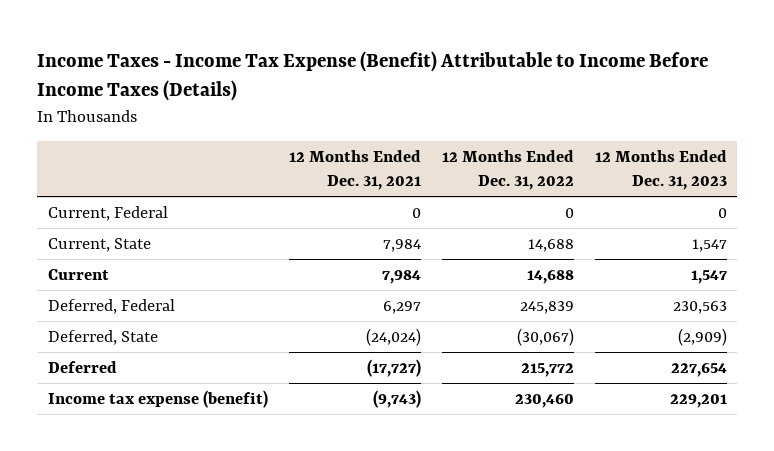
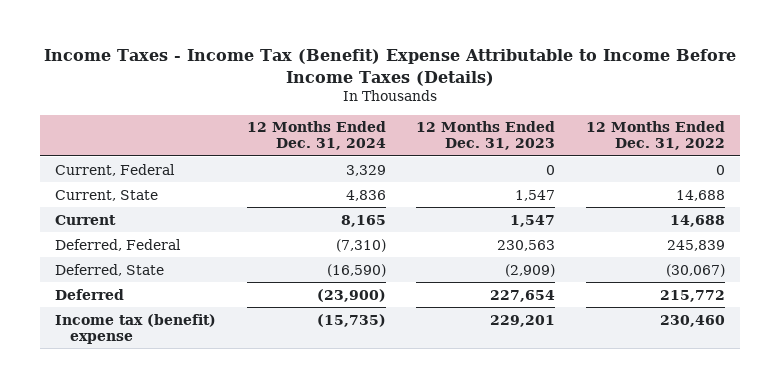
- Income Taxes - Income Tax Expense (Benefit) Attributable to Income Before Income Taxes (Details)
+ Income Taxes - Income Tax (Benefit) Expense Attributable to Income Before Income Taxes (Details)
- | 12 Months Ended Dec. 31, 2021 | 12 Months Ended Dec. 31, 2022 | 12 Months Ended Dec. 31, 2023
+ | 12 Months Ended Dec. 31, 2024 | 12 Months Ended Dec. 31, 2023 | 12 Months Ended Dec. 31, 2022
- Income tax expense (benefit) | (9,743) | 230,460 | 229,201
+ Income tax (benefit) expense | (15,735) | 229,201 | 230,460

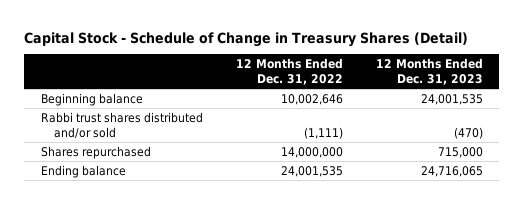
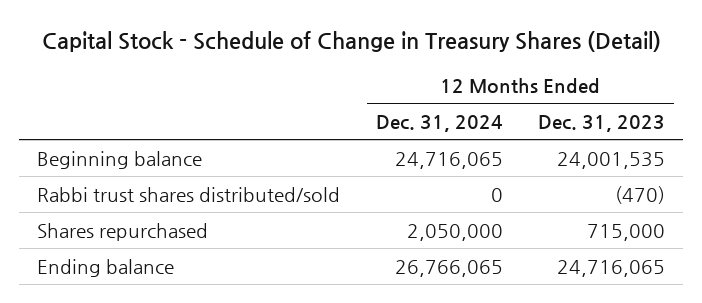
- | 12 Months Ended Dec. 31, 2022 | 12 Months Ended Dec. 31, 2023
+ | 12 Months Ended Dec. 31, 2024 | 12 Months Ended Dec. 31, 2023
- Rabbi trust shares distributed and/or sold | (1,111) | (470)
+ Rabbi trust shares distributed/sold | 0 | (470)

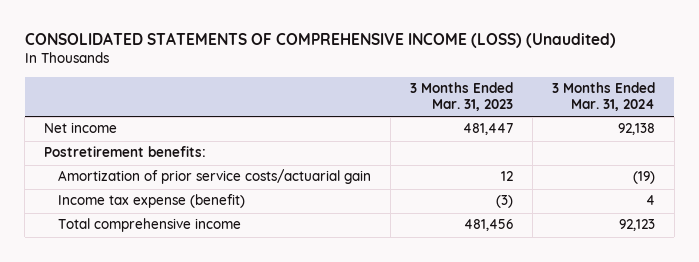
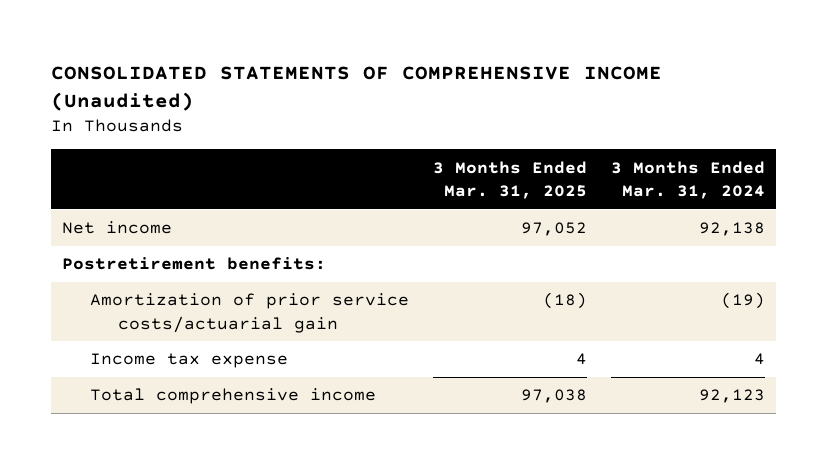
- CONSOLIDATED STATEMENTS OF COMPREHENSIVE INCOME (LOSS) (Unaudited)
+ CONSOLIDATED STATEMENTS OF COMPREHENSIVE INCOME (Unaudited)
- | 3 Months Ended Mar. 31, 2023 | 3 Months Ended Mar. 31, 2024
+ | 3 Months Ended Mar. 31, 2025 | 3 Months Ended Mar. 31, 2024
- Income tax expense (benefit) | (3) | 4
+ Income tax expense | 4 | 4

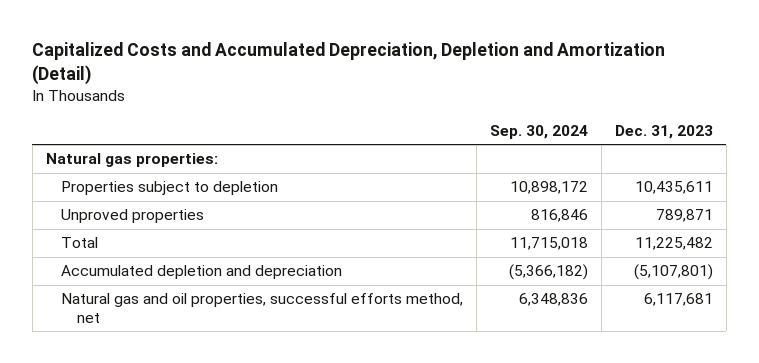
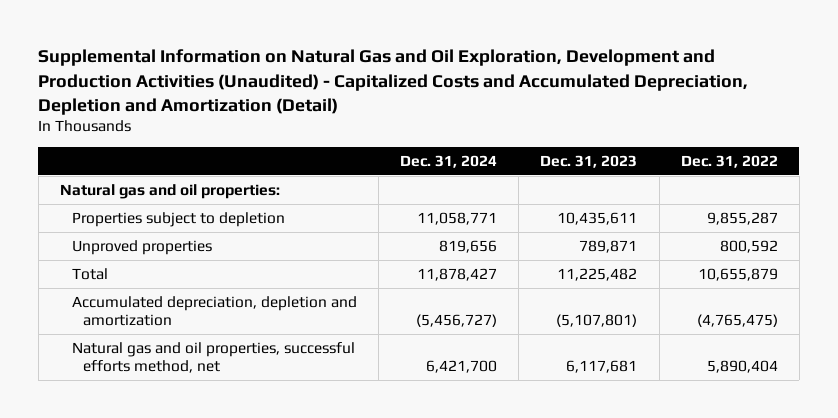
- Capitalized Costs and Accumulated Depreciation, Depletion and Amortization (Detail)
+ Supplemental Information on Natural Gas and Oil Exploration, Development and Production Activities (Unaudited) - Capitalized Costs and Accumulated Depreciation, Depletion and Amortization (Detail)
- | Sep. 30, 2024 | Dec. 31, 2023
+ | Dec. 31, 2024 | Dec. 31, 2023 | Dec. 31, 2022
- Natural gas properties:
+ Natural gas and oil properties:
- Accumulated depletion and depreciation | (5,366,182) | (5,107,801)
+ Accumulated depreciation, depletion and amortization | (5,456,727) | (5,107,801) | (4,765,475)

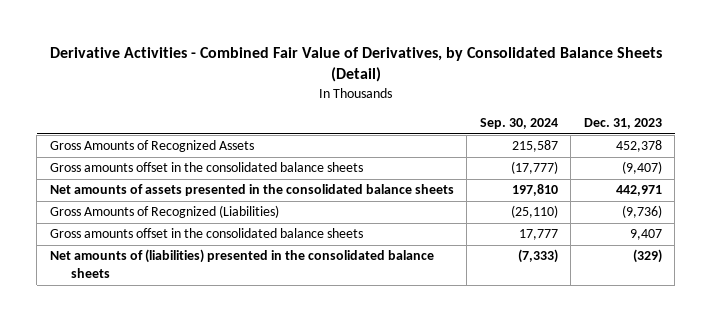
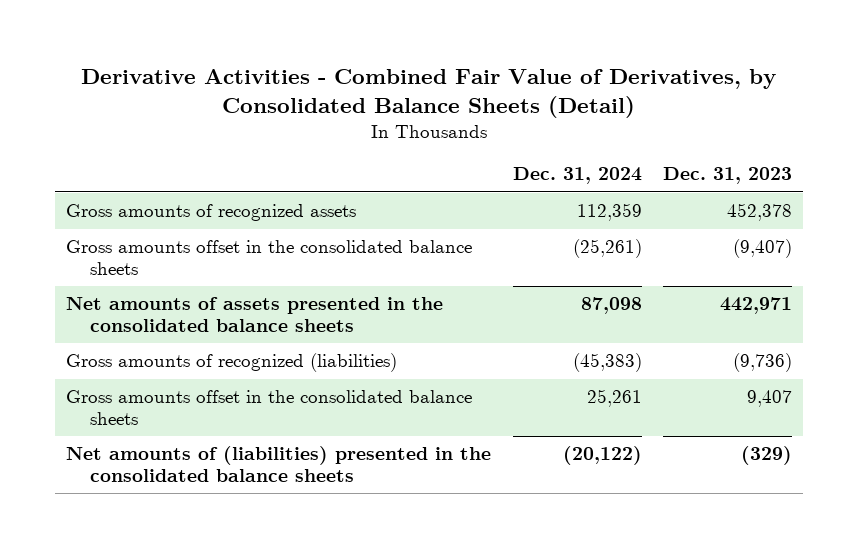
- | Sep. 30, 2024 | Dec. 31, 2023
+ | Dec. 31, 2024 | Dec. 31, 2023
- Gross Amounts of Recognized Assets | 215,587 | 452,378
+ Gross amounts of recognized assets | 112,359 | 452,378
- Gross Amounts of Recognized (Liabilities) | (25,110) | (9,736)
+ Gross amounts of recognized (liabilities) | (45,383) | (9,736)

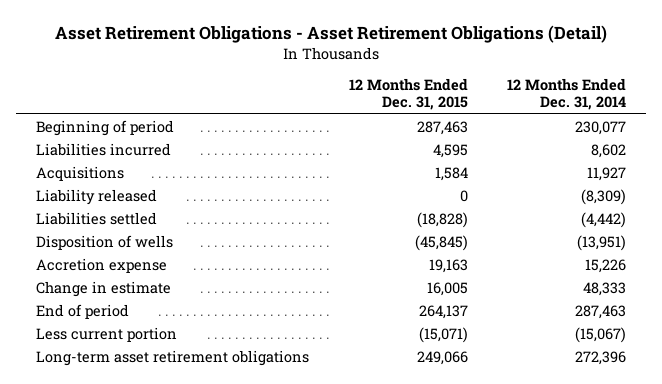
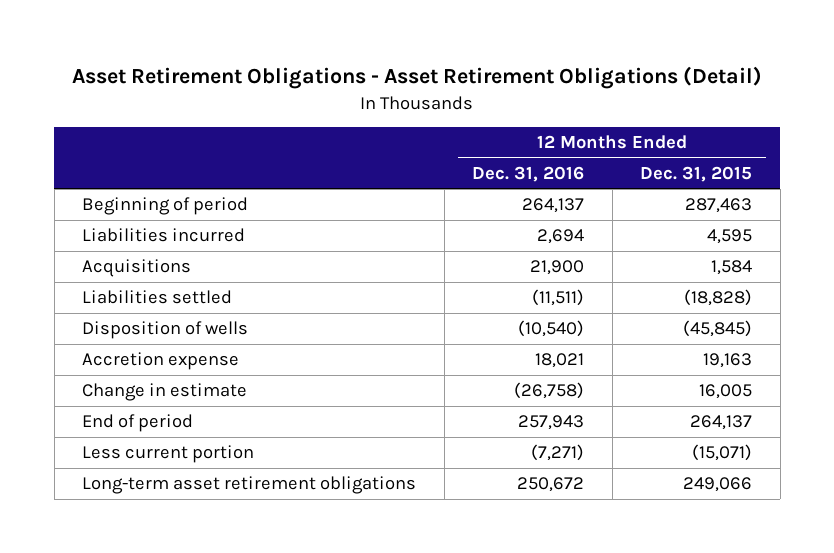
- | 12 Months Ended Dec. 31, 2015 | 12 Months Ended Dec. 31, 2014
+ | 12 Months Ended Dec. 31, 2016 | 12 Months Ended Dec. 31, 2015
- Liability released | 0 | (8,309)

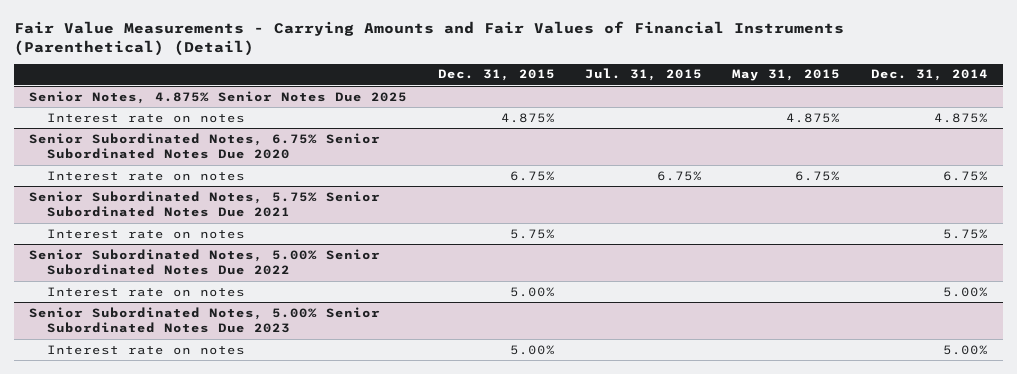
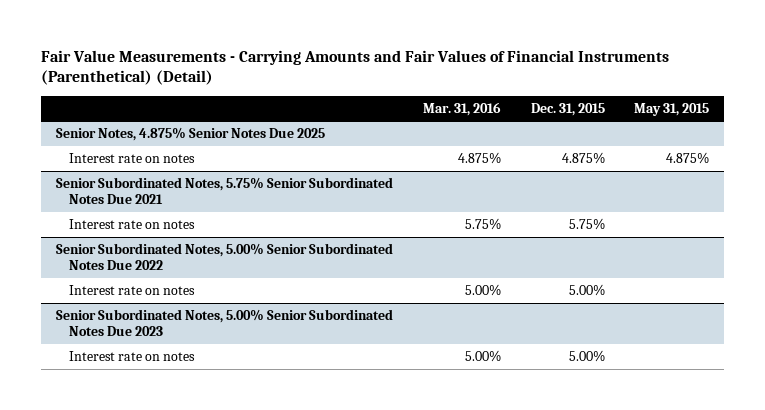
- | Dec. 31, 2015 | Jul. 31, 2015 | May 31, 2015 | Dec. 31, 2014
+ | Mar. 31, 2016 | Dec. 31, 2015 | May 31, 2015
- Senior Subordinated Notes, 6.75% Senior Subordinated Notes Due 2020
- Interest rate on notes | 6.75% | 6.75% | 6.75% | 6.75%

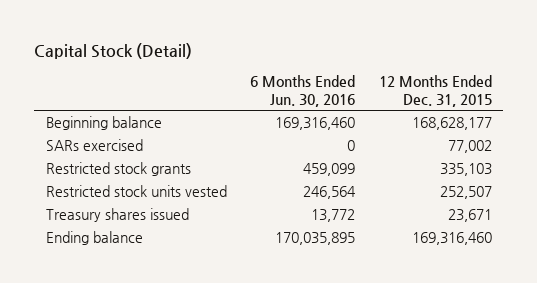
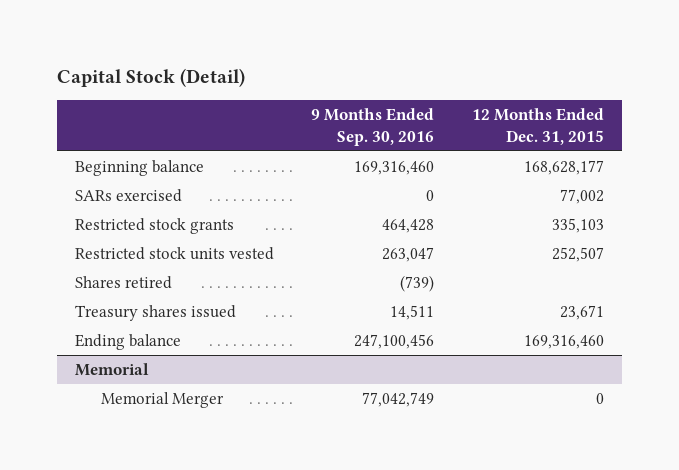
- | 6 Months Ended Jun. 30, 2016 | 12 Months Ended Dec. 31, 2015
+ | 9 Months Ended Sep. 30, 2016 | 12 Months Ended Dec. 31, 2015
+ Shares retired | (739) |
+ Memorial
+ Memorial Merger | 77,042,749 | 0

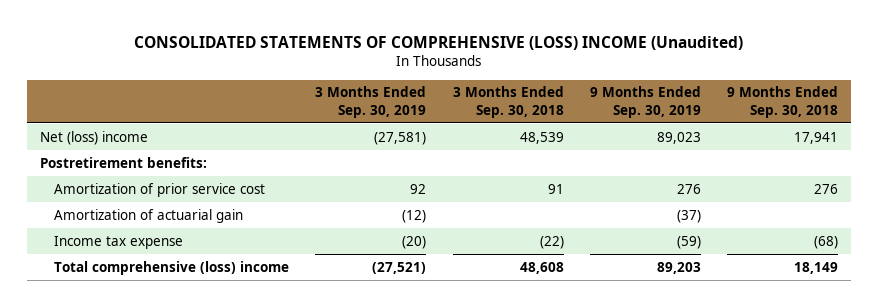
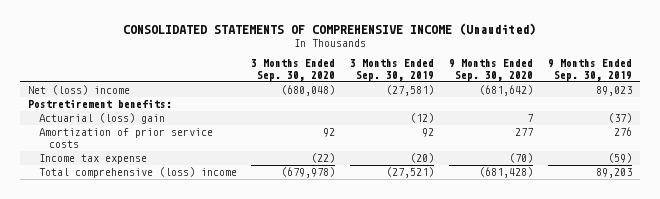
- CONSOLIDATED STATEMENTS OF COMPREHENSIVE (LOSS) INCOME (Unaudited)
+ CONSOLIDATED STATEMENTS OF COMPREHENSIVE INCOME (Unaudited)
- | 3 Months Ended Sep. 30, 2019 | 3 Months Ended Sep. 30, 2018 | 9 Months Ended Sep. 30, 2019 | 9 Months Ended Sep. 30, 2018
+ | 3 Months Ended Sep. 30, 2020 | 3 Months Ended Sep. 30, 2019 | 9 Months Ended Sep. 30, 2020 | 9 Months Ended Sep. 30, 2019
- Amortization of prior service cost | 92 | 91 | 276 | 276
- Amortization of actuarial gain | (12) | | (37) |
+ Actuarial (loss) gain | | (12) | 7 | (37)
+ Amortization of prior service costs | 92 | 92 | 277 | 276

